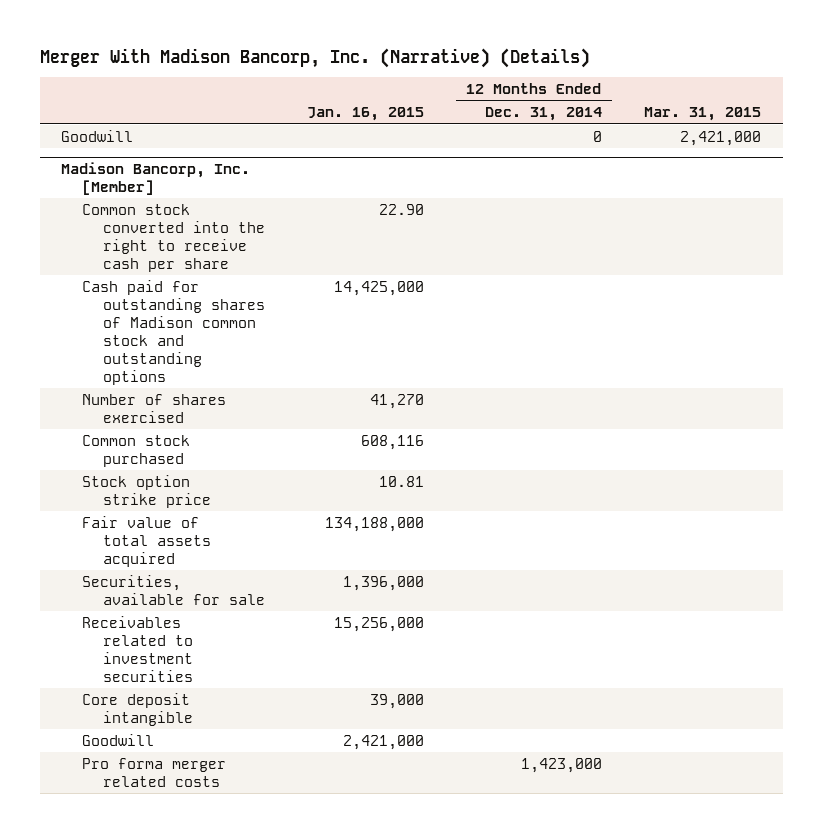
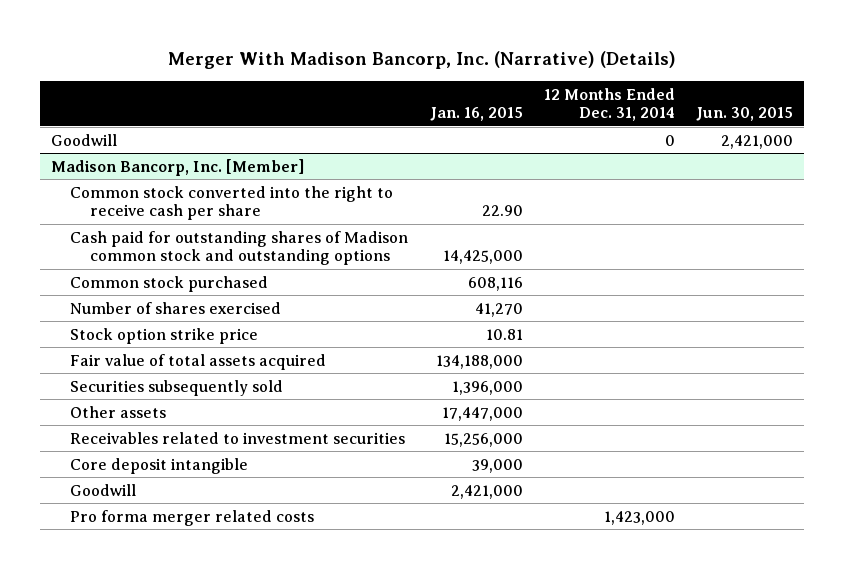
- | Jan. 16, 2015 | 12 Months Ended Dec. 31, 2014 | Mar. 31, 2015
+ | Jan. 16, 2015 | 12 Months Ended Dec. 31, 2014 | Jun. 30, 2015
@ Madison Bancorp, Inc. [Member]
moved down: Number of shares exercised | 41,270 | |
- Securities, available for sale | 1,396,000 | |
+ Securities subsequently sold | 1,396,000 | |
+ Other assets | 17,447,000 | |

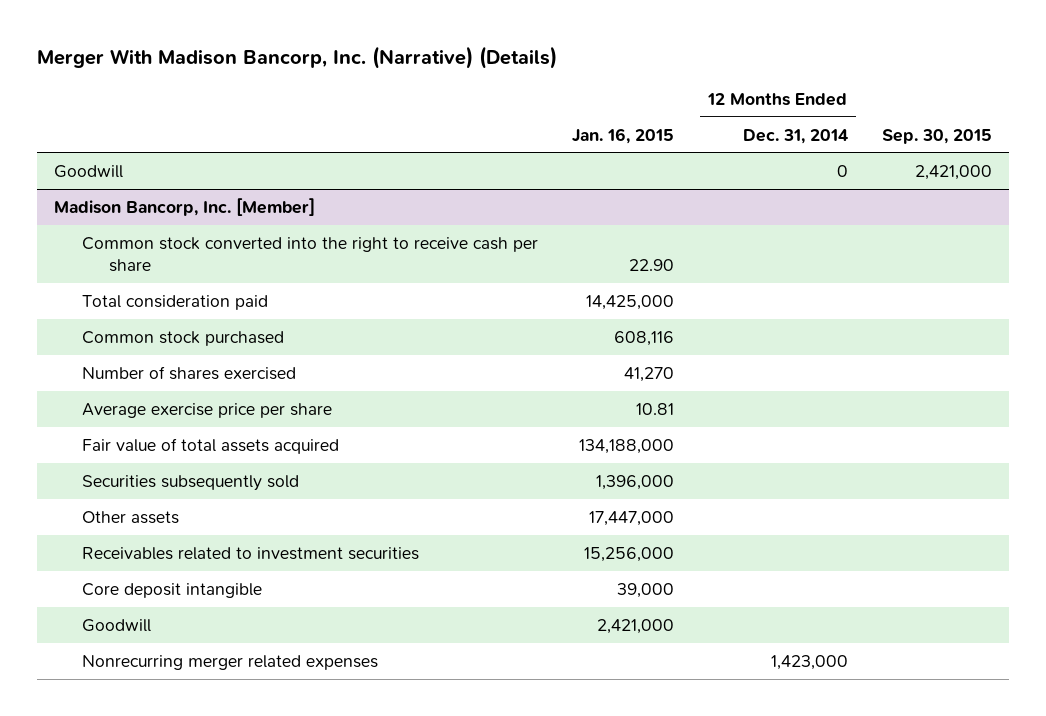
- | Jan. 16, 2015 | 12 Months Ended Dec. 31, 2014 | Jun. 30, 2015
+ | Jan. 16, 2015 | 12 Months Ended Dec. 31, 2014 | Sep. 30, 2015
@ Madison Bancorp, Inc. [Member]
- Cash paid for outstanding shares of Madison common stock and outstanding options | 14,425,000 | |
+ Total consideration paid | 14,425,000 | |
- Stock option strike price | 10.81 | |
+ Average exercise price per share | 10.81 | |
- Pro forma merger related costs | | 1,423,000 |
+ Nonrecurring merger related expenses | | 1,423,000 |

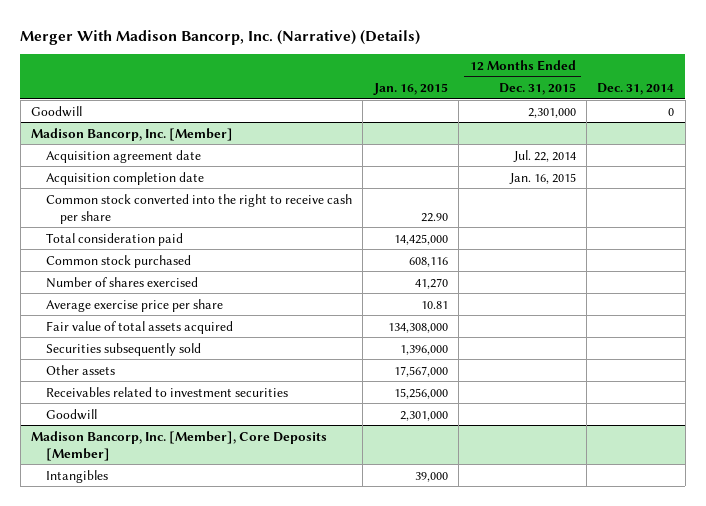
- | Jan. 16, 2015 | 12 Months Ended Dec. 31, 2014 | Sep. 30, 2015
+ | Jan. 16, 2015 | 12 Months Ended Dec. 31, 2015 | Dec. 31, 2014
@ Madison Bancorp, Inc. [Member]
+ Acquisition agreement date | | Jul. 22, 2014 |
+ Acquisition completion date | | Jan. 16, 2015 |
- Fair value of total assets acquired | 134,188,000 | |
+ Fair value of total assets acquired | 134,308,000 | |
- Other assets | 17,447,000 | |
+ Other assets | 17,567,000 | |
- Core deposit intangible | 39,000 | |
- Goodwill | 2,421,000 | |
- Nonrecurring merger related expenses | | 1,423,000 |
+ Goodwill | 2,301,000 | |
+ Madison Bancorp, Inc. [Member], Core Deposits [Member]
+ Intangibles | 39,000 | |

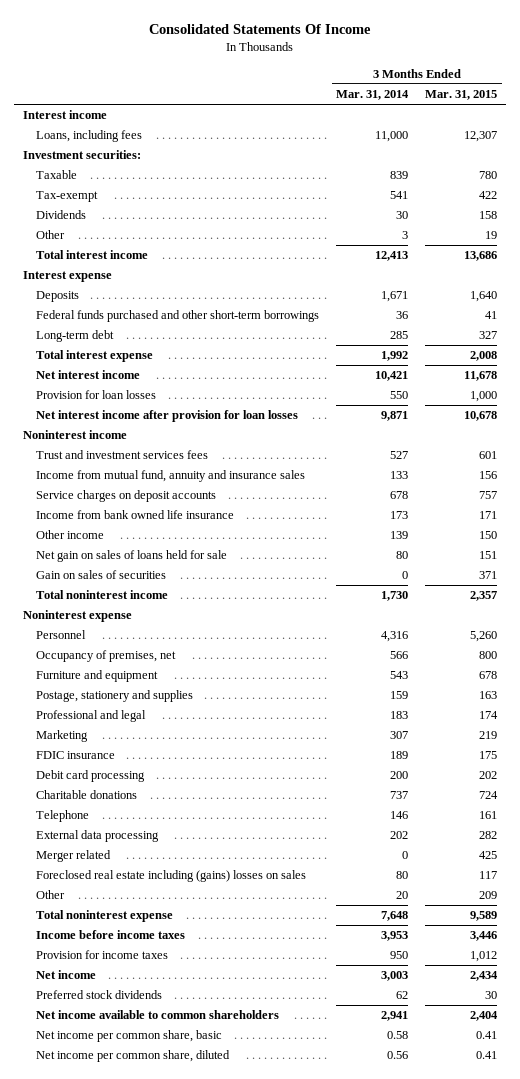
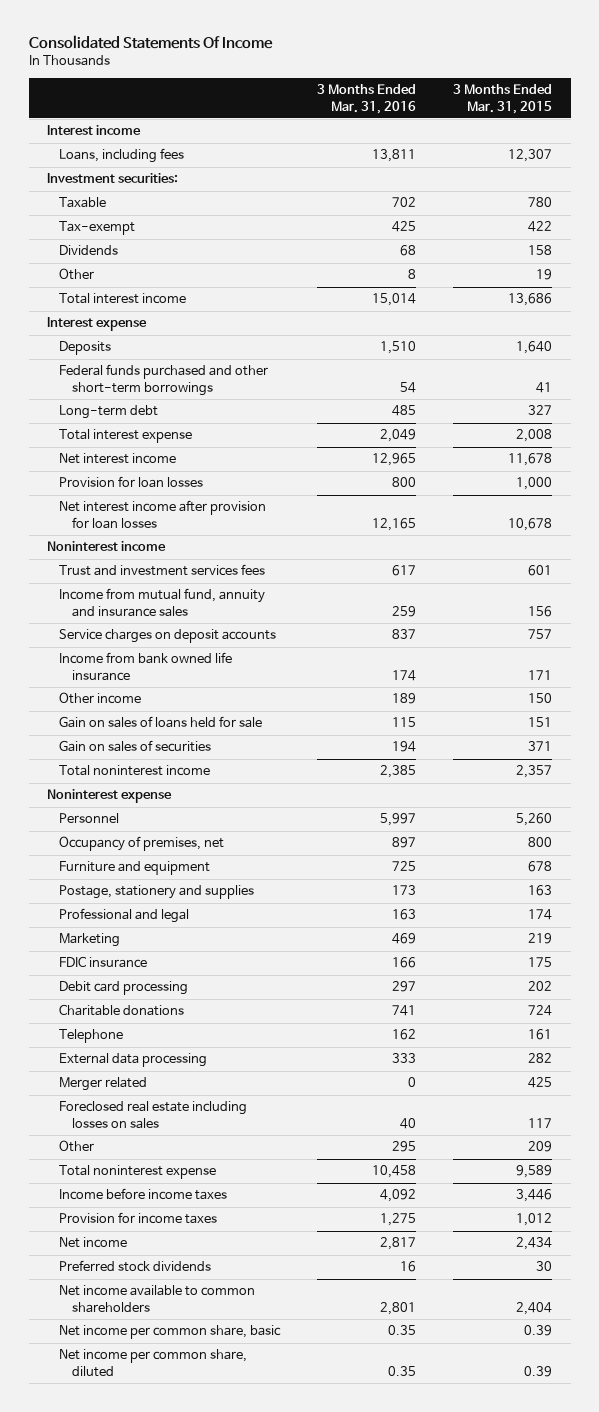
- | 3 Months Ended Mar. 31, 2014 | 3 Months Ended Mar. 31, 2015
+ | 3 Months Ended Mar. 31, 2016 | 3 Months Ended Mar. 31, 2015
- Net gain on sales of loans held for sale | 80 | 151
+ Gain on sales of loans held for sale | 115 | 151
- Foreclosed real estate including (gains) losses on sales | 80 | 117
+ Foreclosed real estate including losses on sales | 40 | 117
- Net income per common share, basic | 0.58 | 0.41
- Net income per common share, diluted | 0.56 | 0.41
+ Net income per common share, basic | 0.35 | 0.39
+ Net income per common share, diluted | 0.35 | 0.39

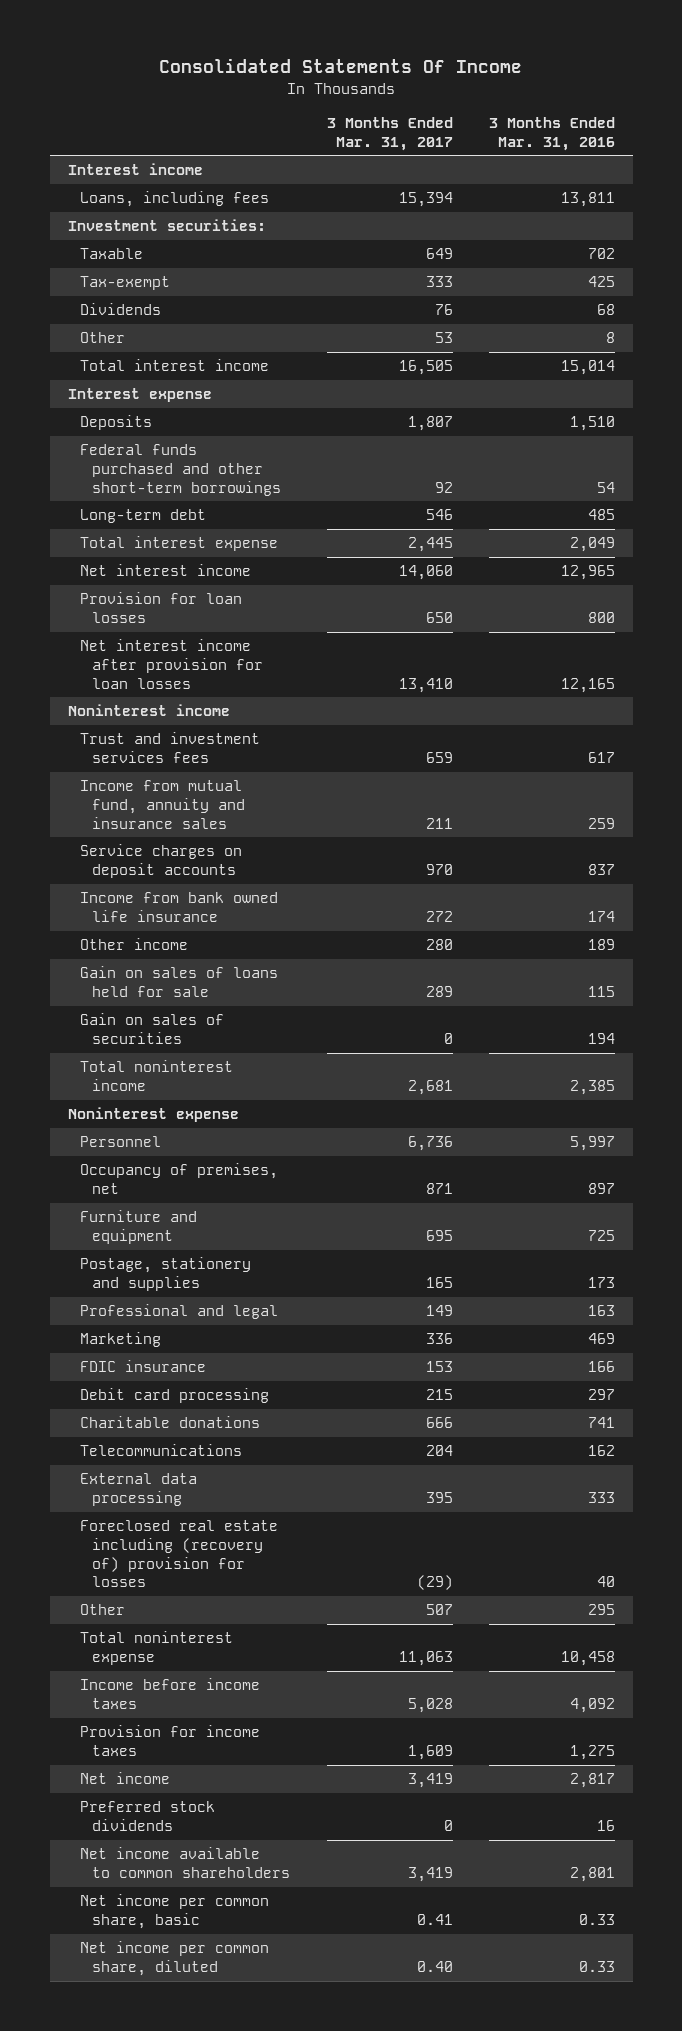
- | 3 Months Ended Mar. 31, 2016 | 3 Months Ended Mar. 31, 2015
+ | 3 Months Ended Mar. 31, 2017 | 3 Months Ended Mar. 31, 2016
- Telephone | 162 | 161
+ Telecommunications | 204 | 162
- Merger related | 0 | 425
- Foreclosed real estate including losses on sales | 40 | 117
+ Foreclosed real estate including (recovery of) provision for losses | (29) | 40
- Net income per common share, basic | 0.35 | 0.39
- Net income per common share, diluted | 0.35 | 0.39
+ Net income per common share, basic | 0.41 | 0.33
+ Net income per common share, diluted | 0.40 | 0.33

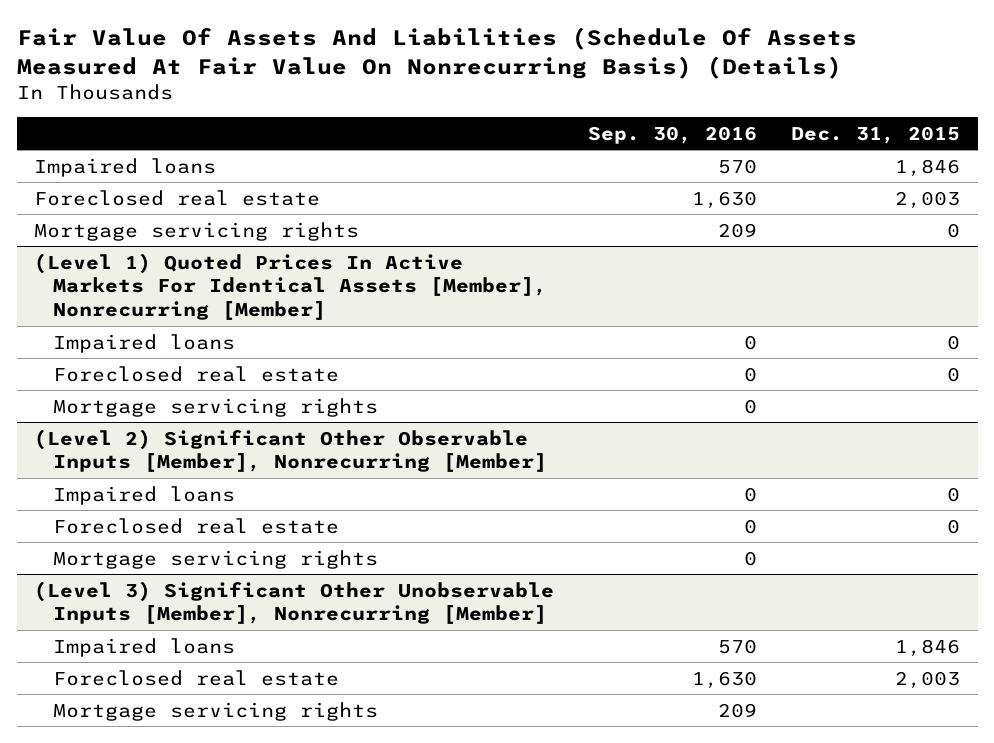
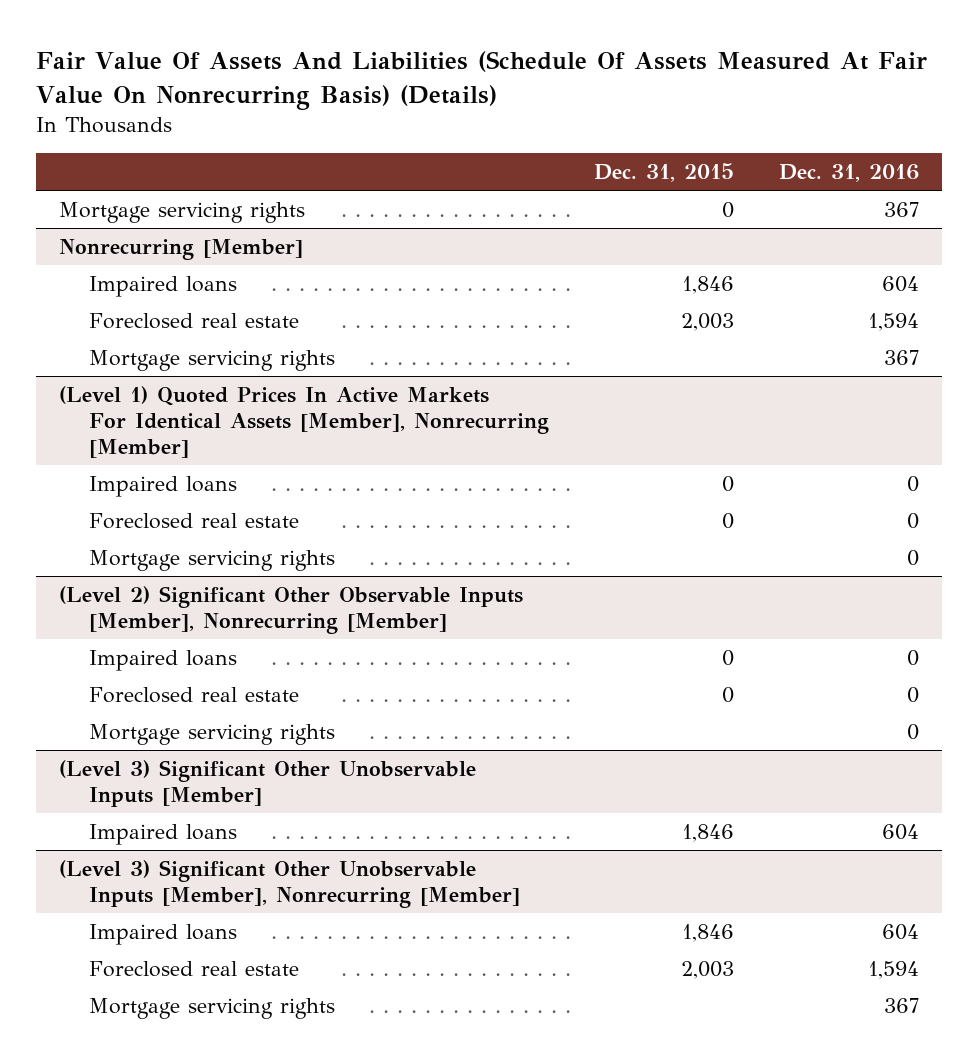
- | Sep. 30, 2016 | Dec. 31, 2015
+ | Dec. 31, 2015 | Dec. 31, 2016
moved up: Mortgage servicing rights | 0 | 367
+ Nonrecurring [Member]
+ Mortgage servicing rights | | 367
+ (Level 3) Significant Other Unobservable Inputs [Member]
+ Impaired loans | 1,846 | 604

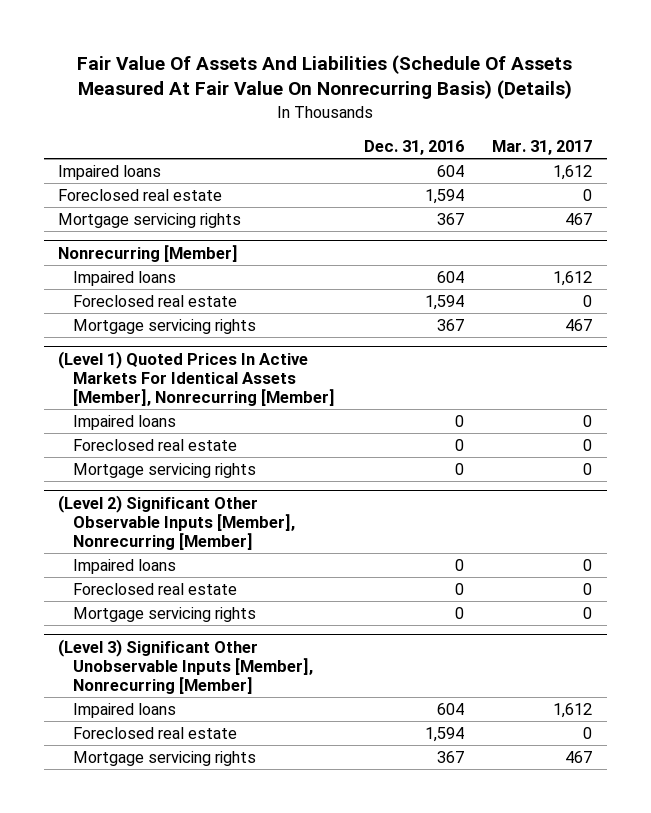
- | Dec. 31, 2015 | Dec. 31, 2016
+ | Dec. 31, 2016 | Mar. 31, 2017
+ Impaired loans | 604 | 1,612
+ Foreclosed real estate | 1,594 | 0
- (Level 3) Significant Other Unobservable Inputs [Member]
- Impaired loans | 1,846 | 604

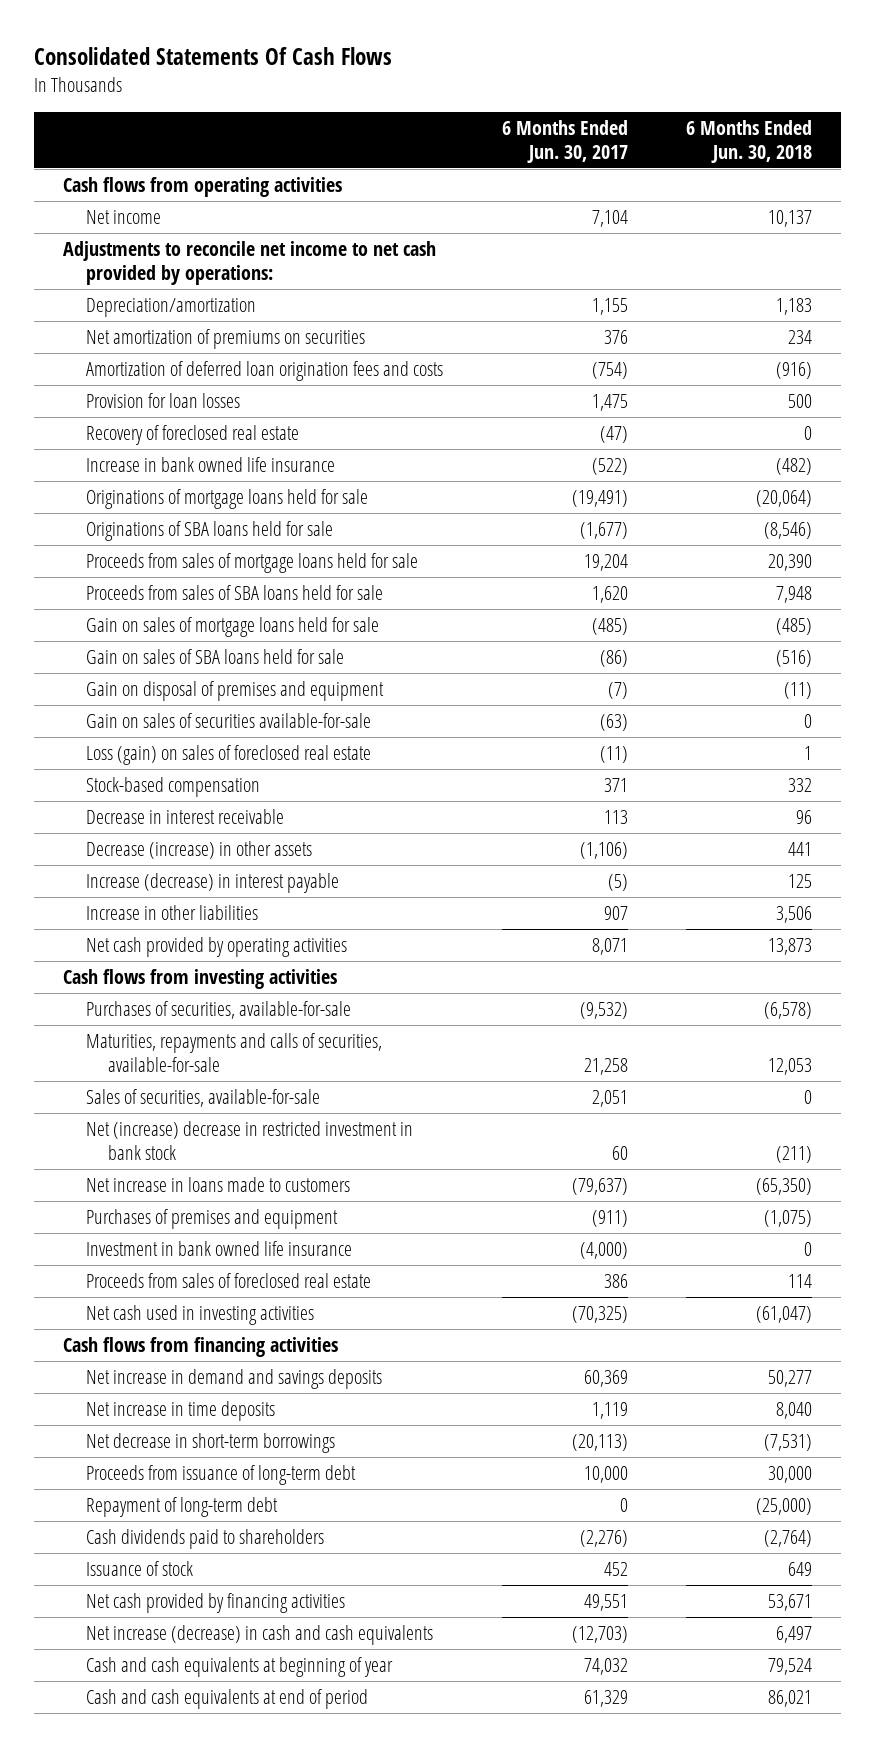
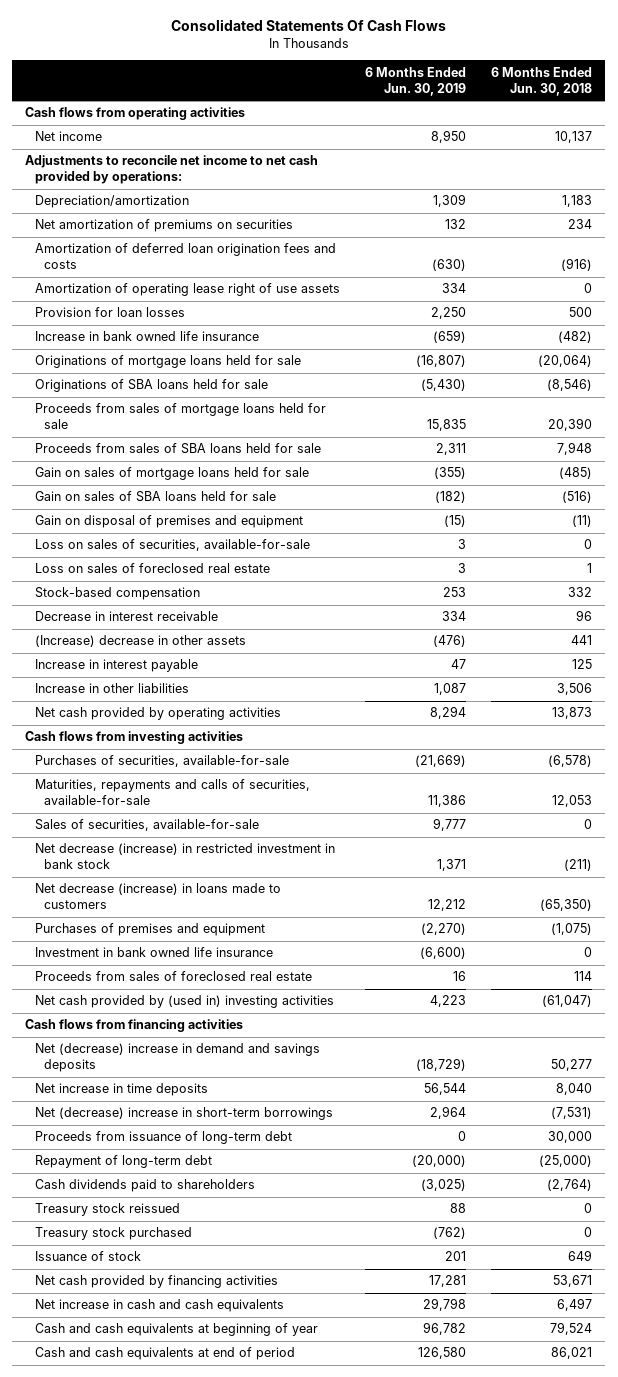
- | 6 Months Ended Jun. 30, 2017 | 6 Months Ended Jun. 30, 2018
+ | 6 Months Ended Jun. 30, 2019 | 6 Months Ended Jun. 30, 2018
+ Amortization of operating lease right of use assets | 334 | 0
- Recovery of foreclosed real estate | (47) | 0
- Gain on sales of securities available-for-sale | (63) | 0
- Loss (gain) on sales of foreclosed real estate | (11) | 1
+ Loss on sales of securities, available-for-sale | 3 | 0
+ Loss on sales of foreclosed real estate | 3 | 1
- Decrease (increase) in other assets | (1,106) | 441
- Increase (decrease) in interest payable | (5) | 125
+ (Increase) decrease in other assets | (476) | 441
+ Increase in interest payable | 47 | 125
- Net (increase) decrease in restricted investment in bank stock | 60 | (211)
- Net increase in loans made to customers | (79,637) | (65,350)
+ Net decrease (increase) in restricted investment in bank stock | 1,371 | (211)
+ Net decrease (increase) in loans made to customers | 12,212 | (65,350)
- Net cash used in investing activities | (70,325) | (61,047)
+ Net cash provided by (used in) investing activities | 4,223 | (61,047)
- Net increase in demand and savings deposits | 60,369 | 50,277
+ Net (decrease) increase in demand and savings deposits | (18,729) | 50,277
- Net decrease in short-term borrowings | (20,113) | (7,531)
+ Net (decrease) increase in short-term borrowings | 2,964 | (7,531)
+ Treasury stock reissued | 88 | 0
+ Treasury stock purchased | (762) | 0
- Net increase (decrease) in cash and cash equivalents | (12,703) | 6,497
+ Net increase in cash and cash equivalents | 29,798 | 6,497

